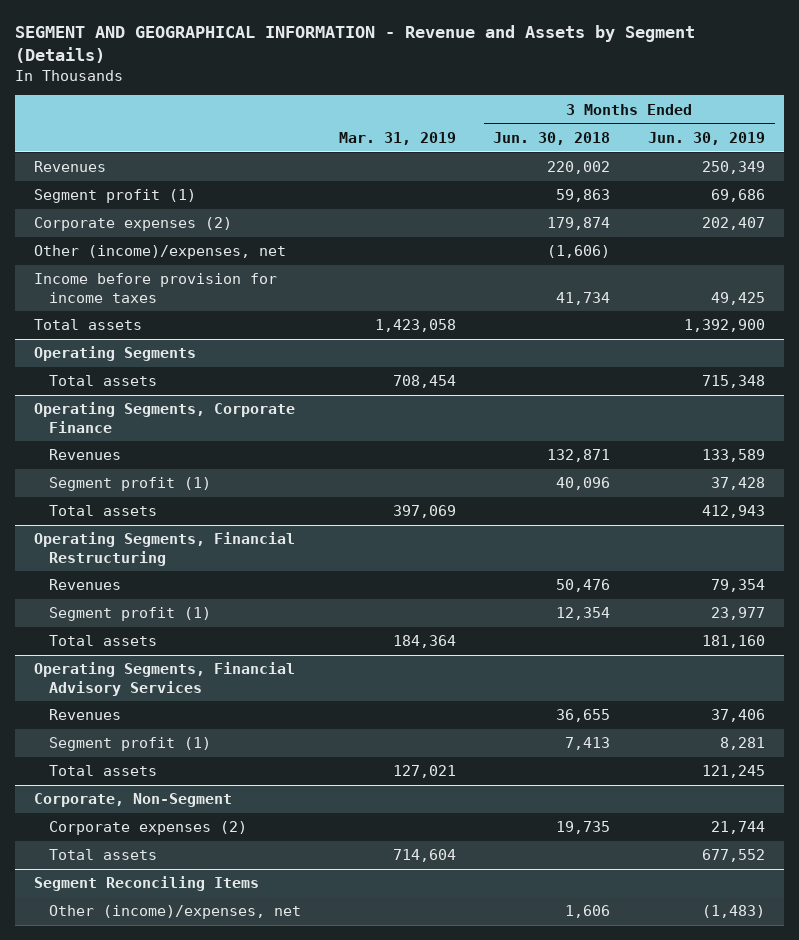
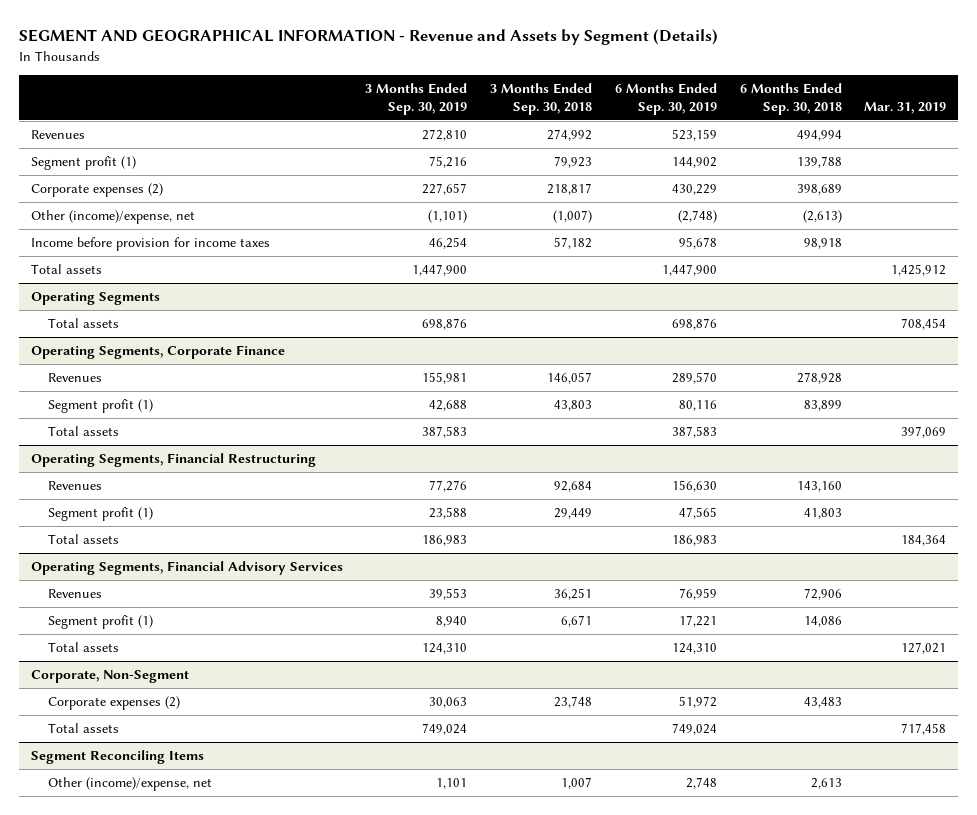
- | Mar. 31, 2019 | 3 Months Ended Jun. 30, 2018 | 3 Months Ended Jun. 30, 2019
+ | 3 Months Ended Sep. 30, 2019 | 3 Months Ended Sep. 30, 2018 | 6 Months Ended Sep. 30, 2019 | 6 Months Ended Sep. 30, 2018 | Mar. 31, 2019
- Other (income)/expenses, net | | (1,606) |
+ Other (income)/expense, net | (1,101) | (1,007) | (2,748) | (2,613) |
- Total assets | 1,423,058 | | 1,392,900
+ Total assets | 1,447,900 | | 1,447,900 | | 1,425,912
@ Corporate, Non-Segment
- Total assets | 714,604 | | 677,552
+ Total assets | 749,024 | | 749,024 | | 717,458
@ Segment Reconciling Items
- Other (income)/expenses, net | | 1,606 | (1,483)
+ Other (income)/expense, net | 1,101 | 1,007 | 2,748 | 2,613 |

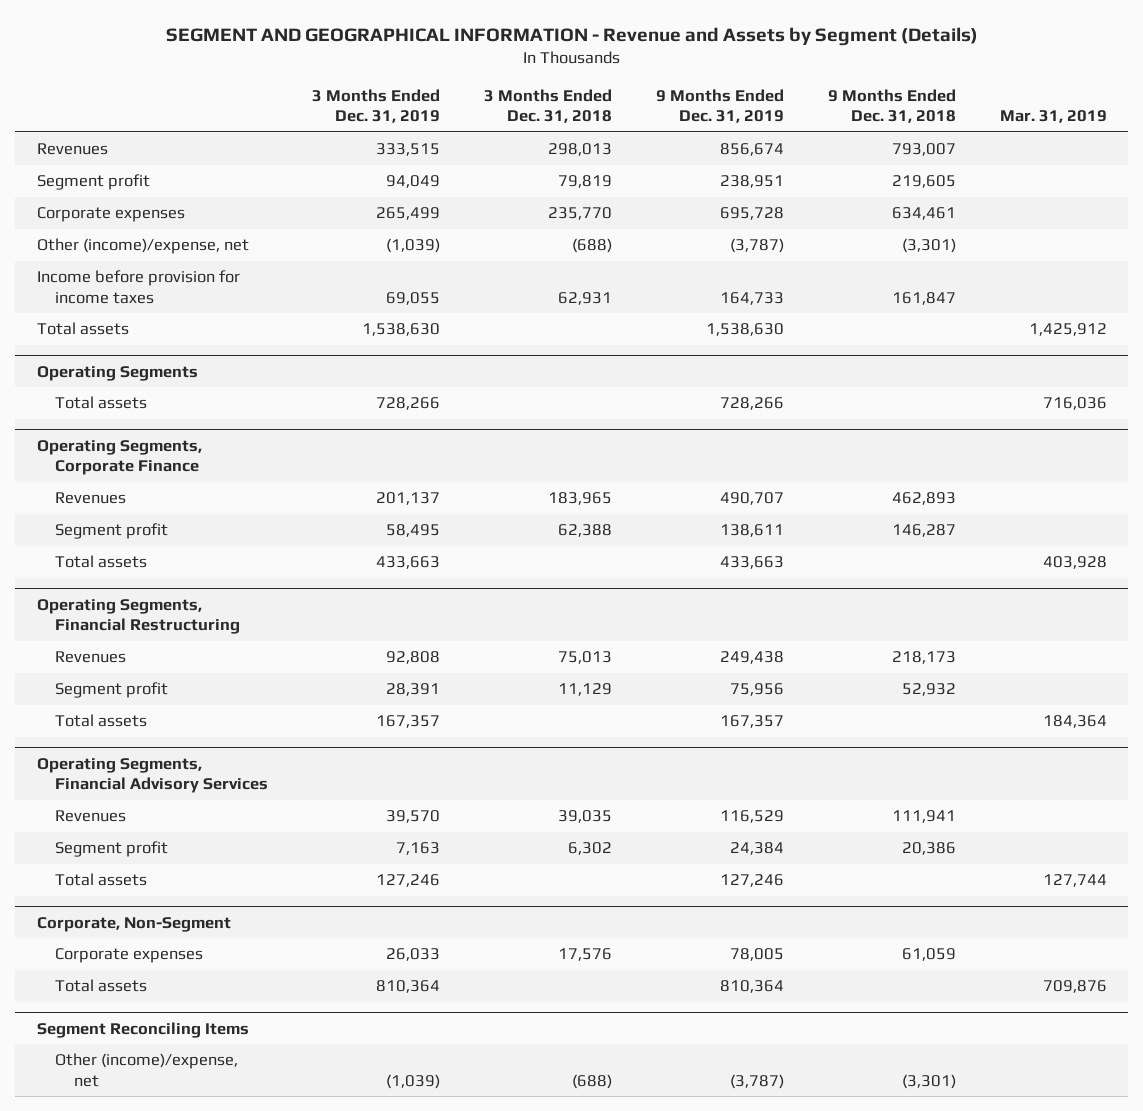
- | 3 Months Ended Sep. 30, 2019 | 3 Months Ended Sep. 30, 2018 | 6 Months Ended Sep. 30, 2019 | 6 Months Ended Sep. 30, 2018 | Mar. 31, 2019
+ | 3 Months Ended Dec. 31, 2019 | 3 Months Ended Dec. 31, 2018 | 9 Months Ended Dec. 31, 2019 | 9 Months Ended Dec. 31, 2018 | Mar. 31, 2019
- Segment profit (1) | 75,216 | 79,923 | 144,902 | 139,788 |
- Corporate expenses (2) | 227,657 | 218,817 | 430,229 | 398,689 |
+ Segment profit | 94,049 | 79,819 | 238,951 | 219,605 |
+ Corporate expenses | 265,499 | 235,770 | 695,728 | 634,461 |
@ Operating Segments
- Total assets | 698,876 | | 698,876 | | 708,454
+ Total assets | 728,266 | | 728,266 | | 716,036
@ Operating Segments, Corporate Finance
- Segment profit (1) | 42,688 | 43,803 | 80,116 | 83,899 |
- Total assets | 387,583 | | 387,583 | | 397,069
+ Segment profit | 58,495 | 62,388 | 138,611 | 146,287 |
+ Total assets | 433,663 | | 433,663 | | 403,928
@ Operating Segments, Financial Restructuring
- Segment profit (1) | 23,588 | 29,449 | 47,565 | 41,803 |
+ Segment profit | 28,391 | 11,129 | 75,956 | 52,932 |
@ Operating Segments, Financial Advisory Services
- Segment profit (1) | 8,940 | 6,671 | 17,221 | 14,086 |
- Total assets | 124,310 | | 124,310 | | 127,021
+ Segment profit | 7,163 | 6,302 | 24,384 | 20,386 |
+ Total assets | 127,246 | | 127,246 | | 127,744
@ Corporate, Non-Segment
- Corporate expenses (2) | 30,063 | 23,748 | 51,972 | 43,483 |
- Total assets | 749,024 | | 749,024 | | 717,458
+ Corporate expenses | 26,033 | 17,576 | 78,005 | 61,059 |
+ Total assets | 810,364 | | 810,364 | | 709,876

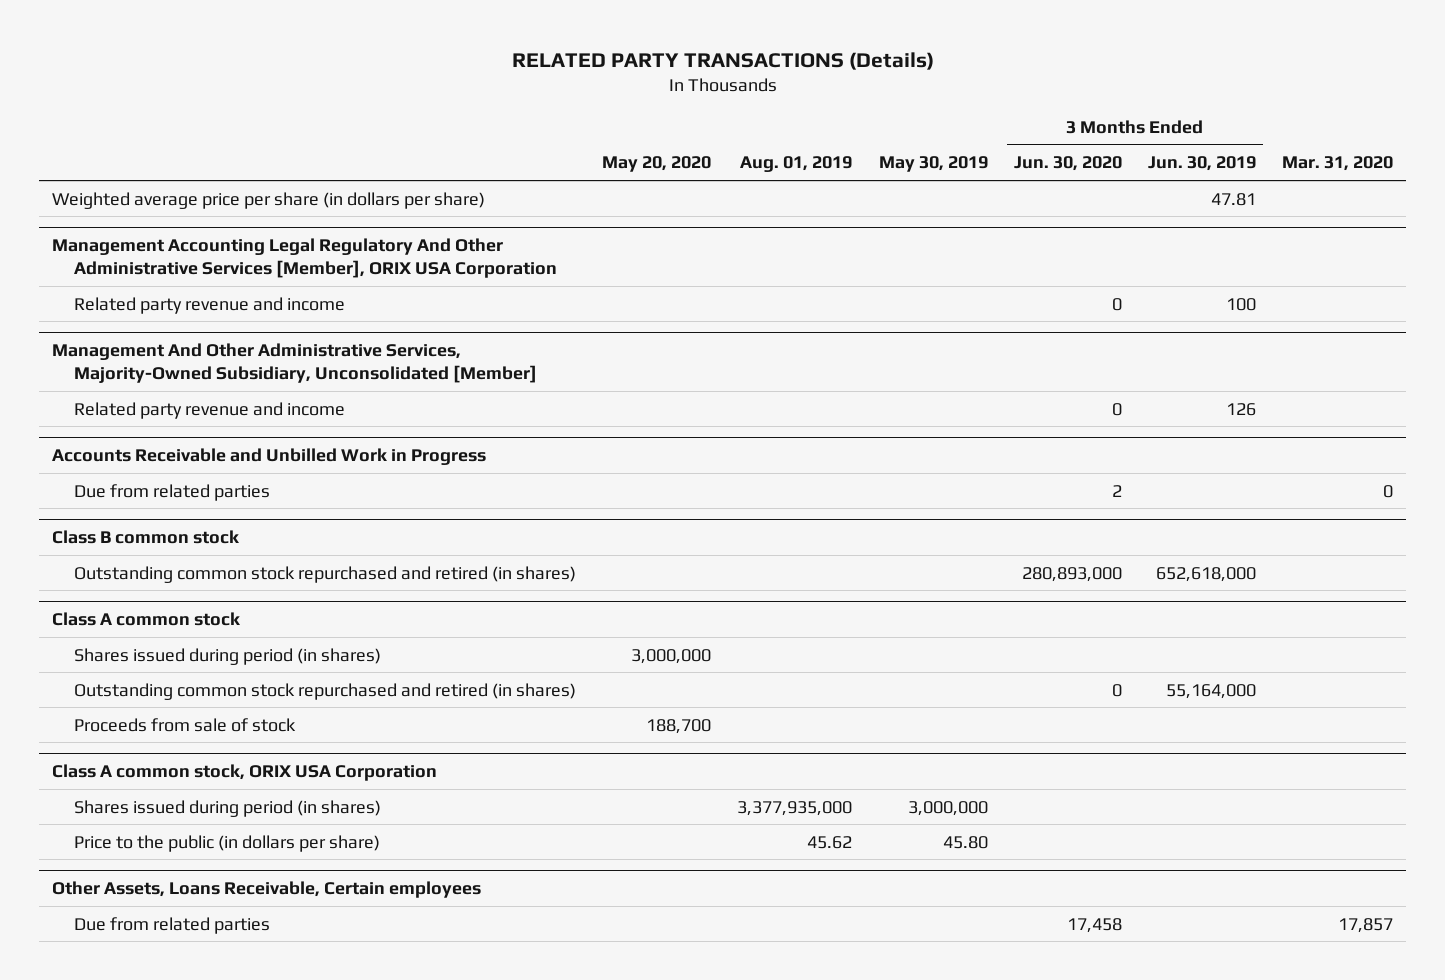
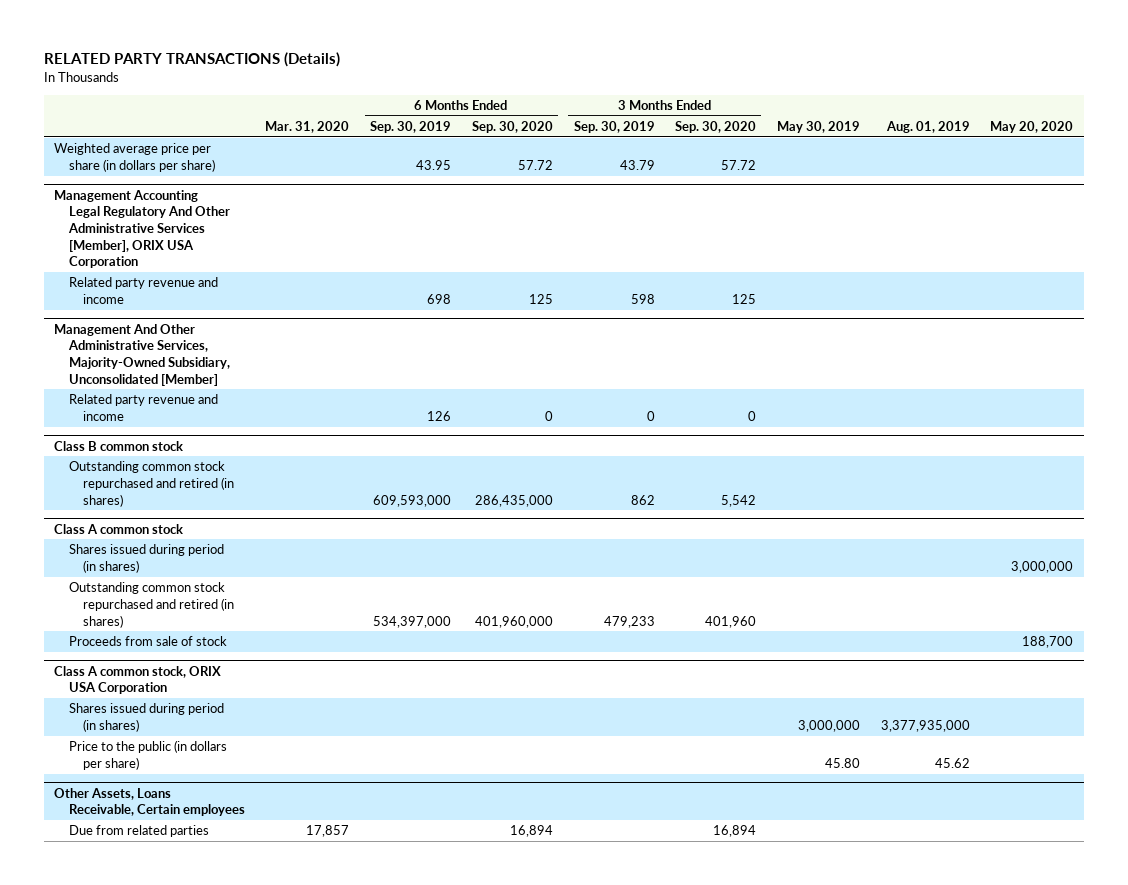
- | May 20, 2020 | Aug. 01, 2019 | May 30, 2019 | 3 Months Ended Jun. 30, 2020 | 3 Months Ended Jun. 30, 2019 | Mar. 31, 2020
+ | Mar. 31, 2020 | 6 Months Ended Sep. 30, 2019 | 6 Months Ended Sep. 30, 2020 | 3 Months Ended Sep. 30, 2019 | 3 Months Ended Sep. 30, 2020 | May 30, 2019 | Aug. 01, 2019 | May 20, 2020
- Accounts Receivable and Unbilled Work in Progress
- Due from related parties | | | | 2 | | 0

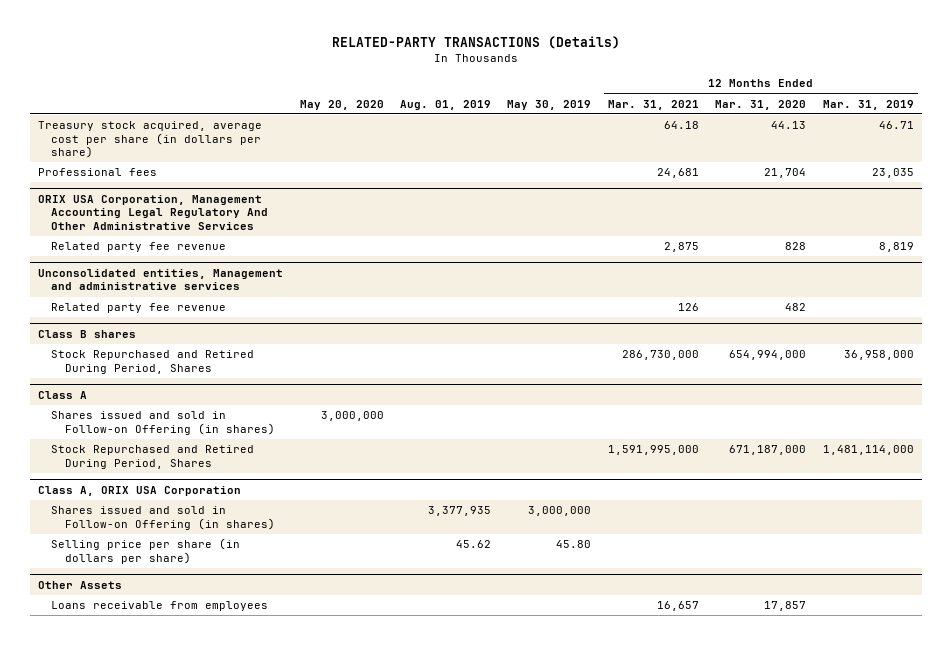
- RELATED PARTY TRANSACTIONS (Details)
+ RELATED-PARTY TRANSACTIONS (Details)
- | Mar. 31, 2020 | 6 Months Ended Sep. 30, 2019 | 6 Months Ended Sep. 30, 2020 | 3 Months Ended Sep. 30, 2019 | 3 Months Ended Sep. 30, 2020 | May 30, 2019 | Aug. 01, 2019 | May 20, 2020
+ | May 20, 2020 | Aug. 01, 2019 | May 30, 2019 | 12 Months Ended Mar. 31, 2021 | 12 Months Ended Mar. 31, 2020 | 12 Months Ended Mar. 31, 2019
- Weighted average price per share (in dollars per share) | | 43.95 | 57.72 | 43.79 | 57.72 | | |
- Management Accounting Legal Regulatory And Other Administrative Services [Member], ORIX USA Corporation
- Related party revenue and income | | 698 | 125 | 598 | 125 | | |
- Management And Other Administrative Services, Majority-Owned Subsidiary, Unconsolidated [Member]
- Related party revenue and income | | 126 | 0 | 0 | 0 | | |
- Class B common stock
- Outstanding common stock repurchased and retired (in shares) | | 609,593,000 | 286,435,000 | 862 | 5,542 | | |
- Class A common stock
- Shares issued during period (in shares) | | | | | | | | 3,000,000
- Outstanding common stock repurchased and retired (in shares) | | 534,397,000 | 401,960,000 | 479,233 | 401,960 | | |
- Proceeds from sale of stock | | | | | | | | 188,700
- Class A common stock, ORIX USA Corporation
- Shares issued during period (in shares) | | | | | | 3,000,000 | 3,377,935,000 |
- Price to the public (in dollars per share) | | | | | | 45.80 | 45.62 |
- Other Assets, Loans Receivable, Certain employees
- Due from related parties | 17,857 | | 16,894 | | 16,894 | | |
+ Treasury stock acquired, average cost per share (in dollars per share) | | | | 64.18 | 44.13 | 46.71
+ Professional fees | | | | 24,681 | 21,704 | 23,035
+ ORIX USA Corporation, Management Accounting Legal Regulatory And Other Administrative Services
+ Related party fee revenue | | | | 2,875 | 828 | 8,819
+ Unconsolidated entities, Management and administrative services
+ Related party fee revenue | | | | 126 | 482 |
+ Class B shares
+ Stock Repurchased and Retired During Period, Shares | | | | 286,730,000 | 654,994,000 | 36,958,000
+ Class A
+ Shares issued and sold in Follow-on Offering (in shares) | 3,000,000 | | | | |
+ Stock Repurchased and Retired During Period, Shares | | | | 1,591,995,000 | 671,187,000 | 1,481,114,000
+ Class A, ORIX USA Corporation
+ Shares issued and sold in Follow-on Offering (in shares) | | 3,377,935 | 3,000,000 | | |
+ Selling price per share (in dollars per share) | | 45.62 | 45.80 | | |
+ Other Assets
+ Loans receivable from employees | | | | 16,657 | 17,857 |

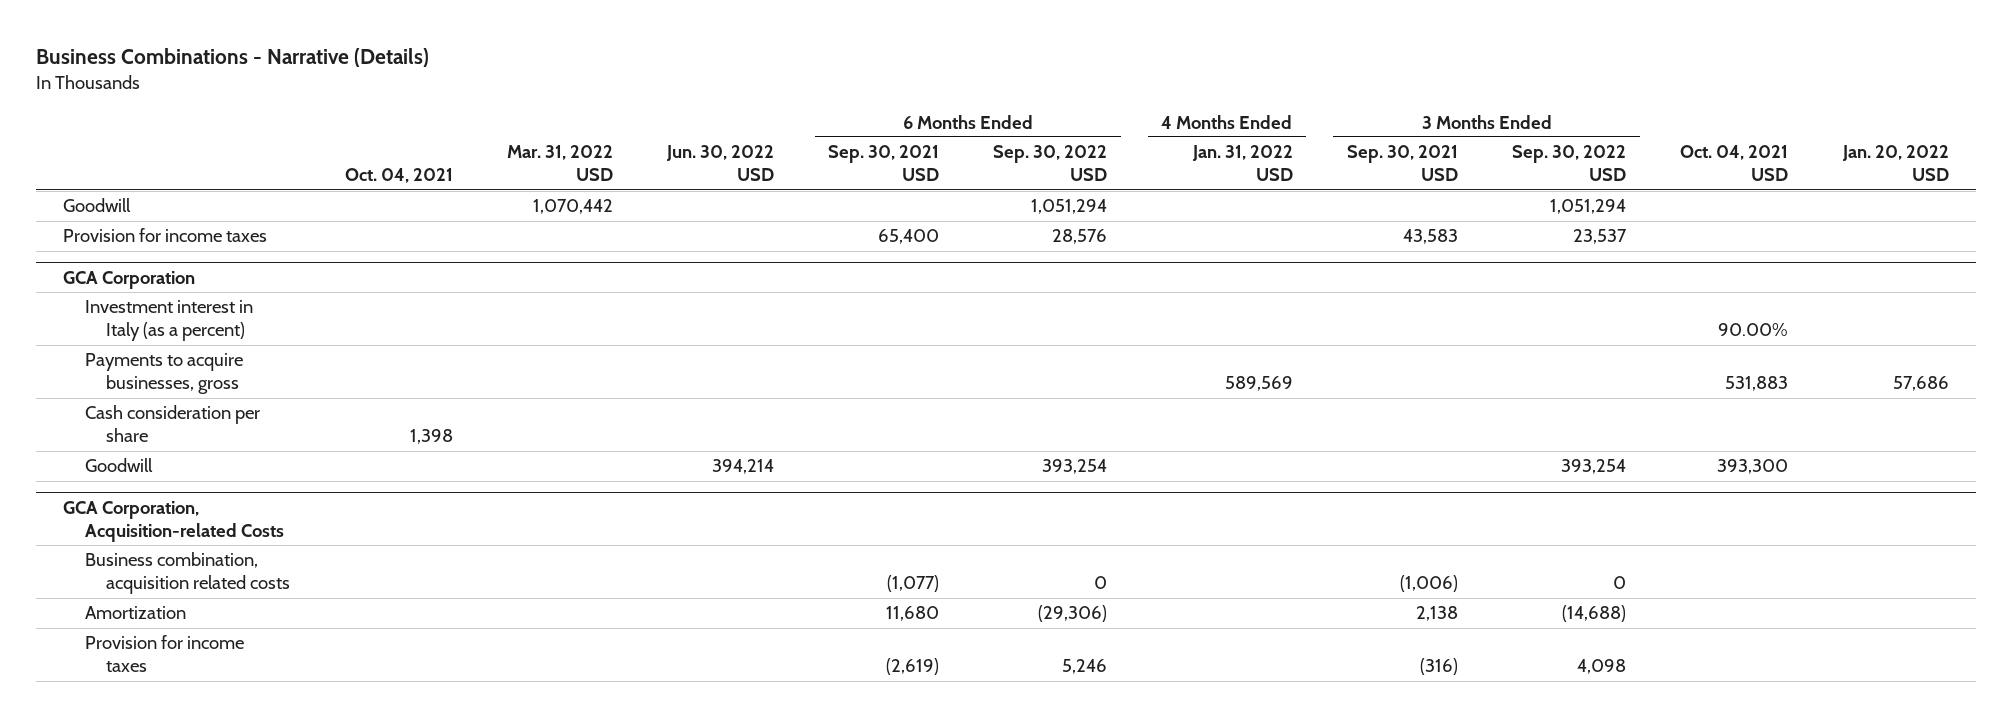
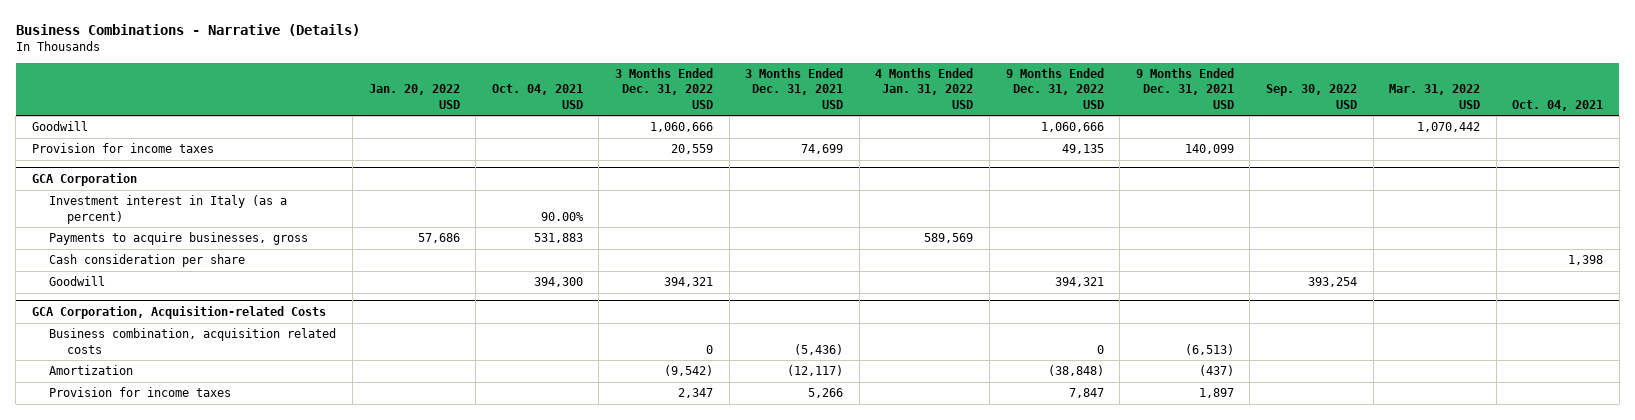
- | Oct. 04, 2021 | Mar. 31, 2022 USD | Jun. 30, 2022 USD | 6 Months Ended Sep. 30, 2021 USD | 6 Months Ended Sep. 30, 2022 USD | 4 Months Ended Jan. 31, 2022 USD | 3 Months Ended Sep. 30, 2021 USD | 3 Months Ended Sep. 30, 2022 USD | Oct. 04, 2021 USD | Jan. 20, 2022 USD
+ | Jan. 20, 2022 USD | Oct. 04, 2021 USD | 3 Months Ended Dec. 31, 2022 USD | 3 Months Ended Dec. 31, 2021 USD | 4 Months Ended Jan. 31, 2022 USD | 9 Months Ended Dec. 31, 2022 USD | 9 Months Ended Dec. 31, 2021 USD | Sep. 30, 2022 USD | Mar. 31, 2022 USD | Oct. 04, 2021
@ GCA Corporation
- Goodwill | | | 394,214 | | 393,254 | | | 393,254 | 393,300 |
+ Goodwill | | 394,300 | 394,321 | | | 394,321 | | 393,254 | |

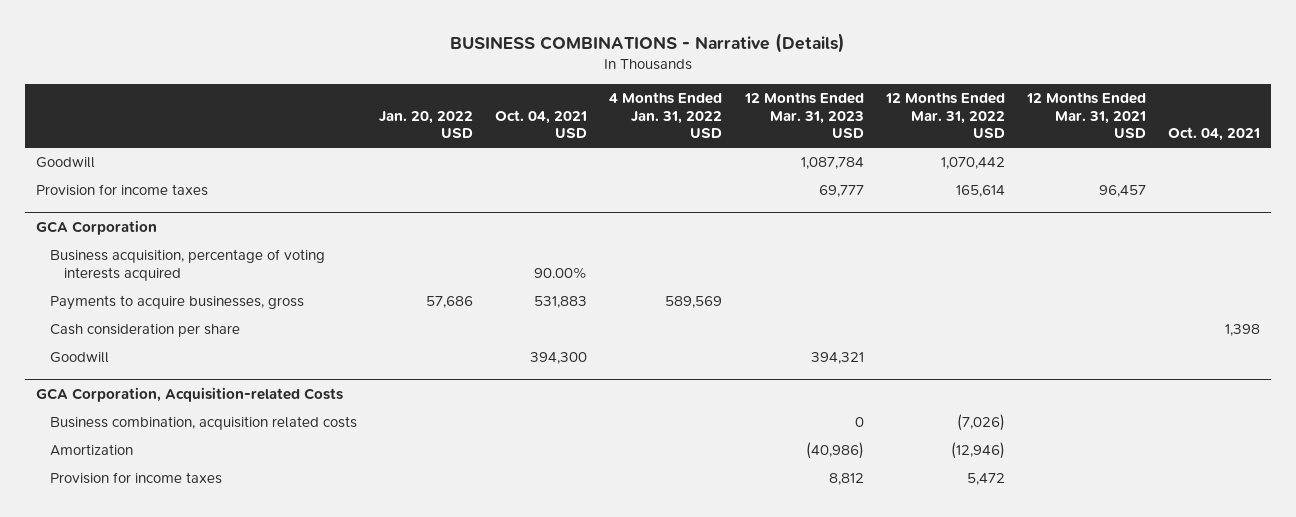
- Business Combinations - Narrative (Details)
+ BUSINESS COMBINATIONS - Narrative (Details)
- | Jan. 20, 2022 USD | Oct. 04, 2021 USD | 3 Months Ended Dec. 31, 2022 USD | 3 Months Ended Dec. 31, 2021 USD | 4 Months Ended Jan. 31, 2022 USD | 9 Months Ended Dec. 31, 2022 USD | 9 Months Ended Dec. 31, 2021 USD | Sep. 30, 2022 USD | Mar. 31, 2022 USD | Oct. 04, 2021
+ | Jan. 20, 2022 USD | Oct. 04, 2021 USD | 4 Months Ended Jan. 31, 2022 USD | 12 Months Ended Mar. 31, 2023 USD | 12 Months Ended Mar. 31, 2022 USD | 12 Months Ended Mar. 31, 2021 USD | Oct. 04, 2021
@ GCA Corporation
- Investment interest in Italy (as a percent) | | 90.00% | | | | | | | |
+ Business acquisition, percentage of voting interests acquired | | 90.00% | | | | |

